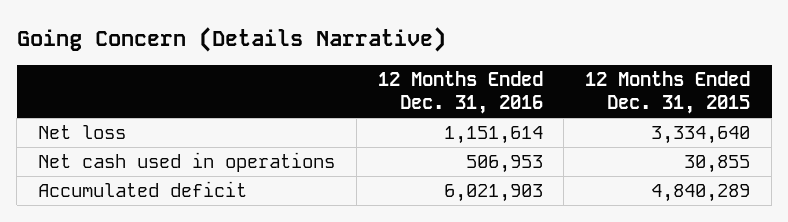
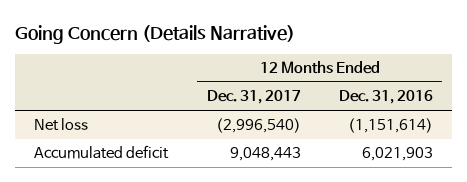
- | 12 Months Ended Dec. 31, 2016 | 12 Months Ended Dec. 31, 2015
+ | 12 Months Ended Dec. 31, 2017 | 12 Months Ended Dec. 31, 2016
- Net loss | 1,151,614 | 3,334,640
- Net cash used in operations | 506,953 | 30,855
+ Net loss | (2,996,540) | (1,151,614)

